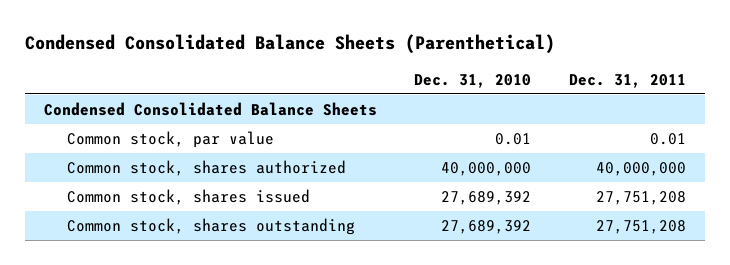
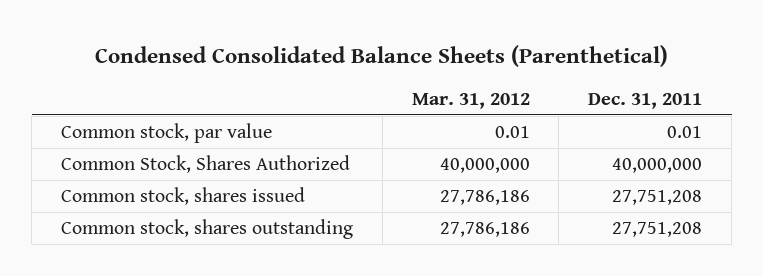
- | Dec. 31, 2010 | Dec. 31, 2011
+ | Mar. 31, 2012 | Dec. 31, 2011
- Condensed Consolidated Balance Sheets
- Common stock, shares authorized | 40,000,000 | 40,000,000
+ Common Stock, Shares Authorized | 40,000,000 | 40,000,000

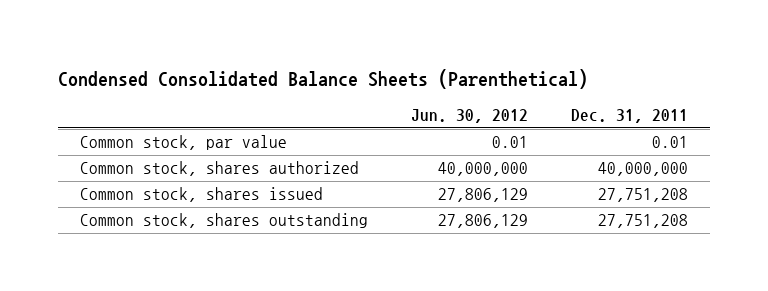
- | Mar. 31, 2012 | Dec. 31, 2011
+ | Jun. 30, 2012 | Dec. 31, 2011
- Common Stock, Shares Authorized | 40,000,000 | 40,000,000
+ Common stock, shares authorized | 40,000,000 | 40,000,000

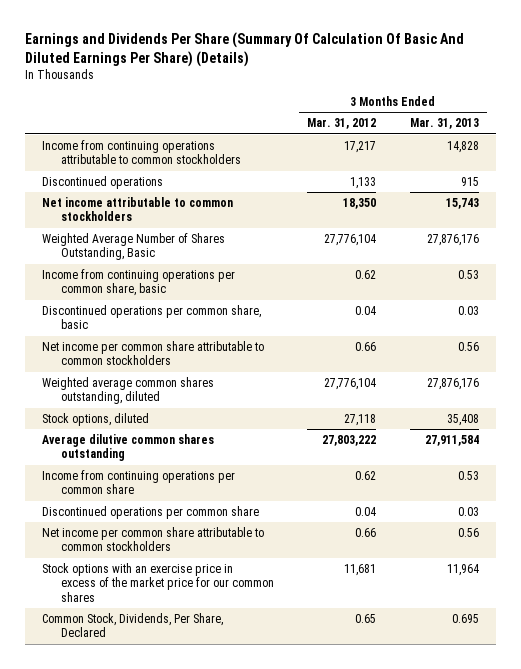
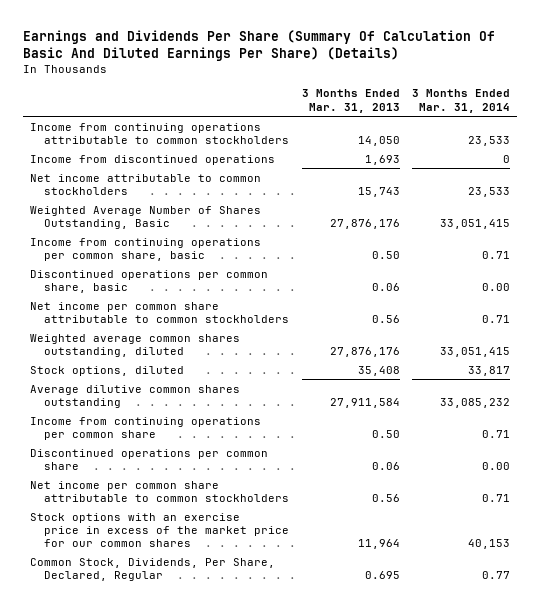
- | 3 Months Ended Mar. 31, 2012 | 3 Months Ended Mar. 31, 2013
+ | 3 Months Ended Mar. 31, 2013 | 3 Months Ended Mar. 31, 2014
- Income from continuing operations attributable to common stockholders | 17,217 | 14,828
- Discontinued operations | 1,133 | 915
+ Income from continuing operations attributable to common stockholders | 14,050 | 23,533
+ Income from discontinued operations | 1,693 | 0
- Income from continuing operations per common share, basic | 0.62 | 0.53
- Discontinued operations per common share, basic | 0.04 | 0.03
+ Income from continuing operations per common share, basic | 0.50 | 0.71
+ Discontinued operations per common share, basic | 0.06 | 0.00
- Income from continuing operations per common share | 0.62 | 0.53
- Discontinued operations per common share | 0.04 | 0.03
+ Income from continuing operations per common share | 0.50 | 0.71
+ Discontinued operations per common share | 0.06 | 0.00
- Common Stock, Dividends, Per Share, Declared | 0.65 | 0.695
+ Common Stock, Dividends, Per Share, Declared, Regular | 0.695 | 0.77

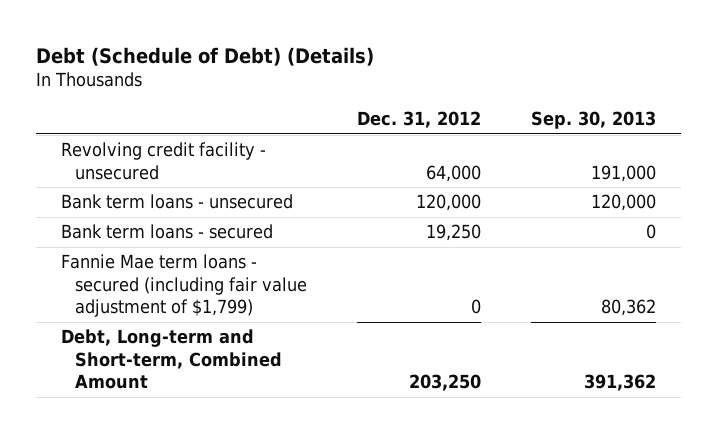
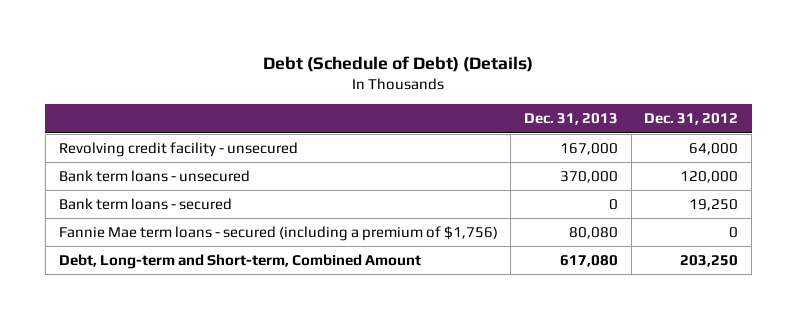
- | Dec. 31, 2012 | Sep. 30, 2013
+ | Dec. 31, 2013 | Dec. 31, 2012
- Fannie Mae term loans - secured (including fair value adjustment of $1,799) | 0 | 80,362
+ Fannie Mae term loans - secured (including a premium of $1,756) | 80,080 | 0

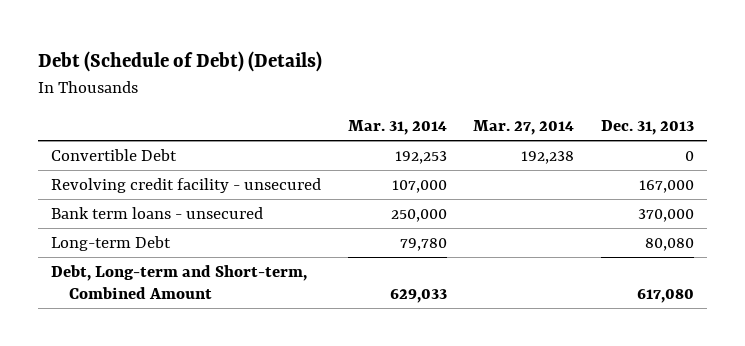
- | Dec. 31, 2013 | Dec. 31, 2012
+ | Mar. 31, 2014 | Mar. 27, 2014 | Dec. 31, 2013
+ Convertible Debt | 192,253 | 192,238 | 0
- Bank term loans - secured | 0 | 19,250
- Fannie Mae term loans - secured (including a premium of $1,756) | 80,080 | 0
+ Long-term Debt | 79,780 | | 80,080

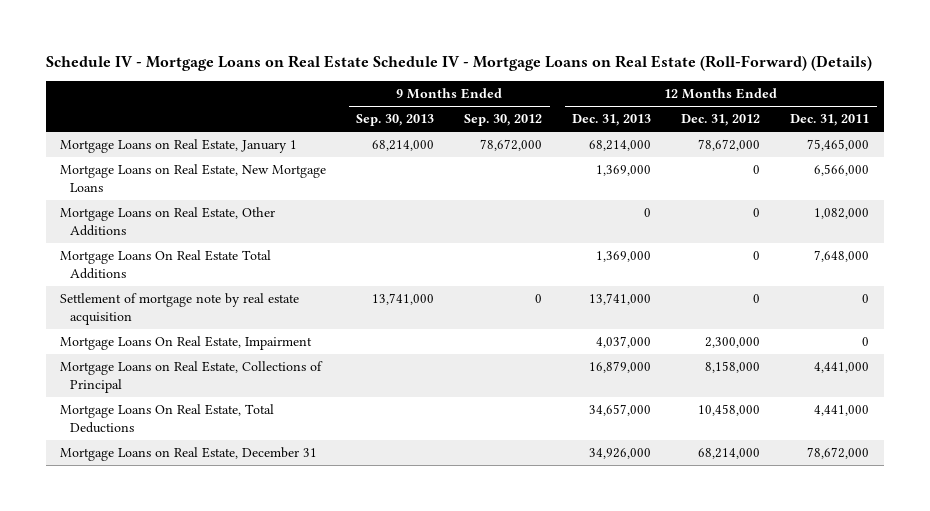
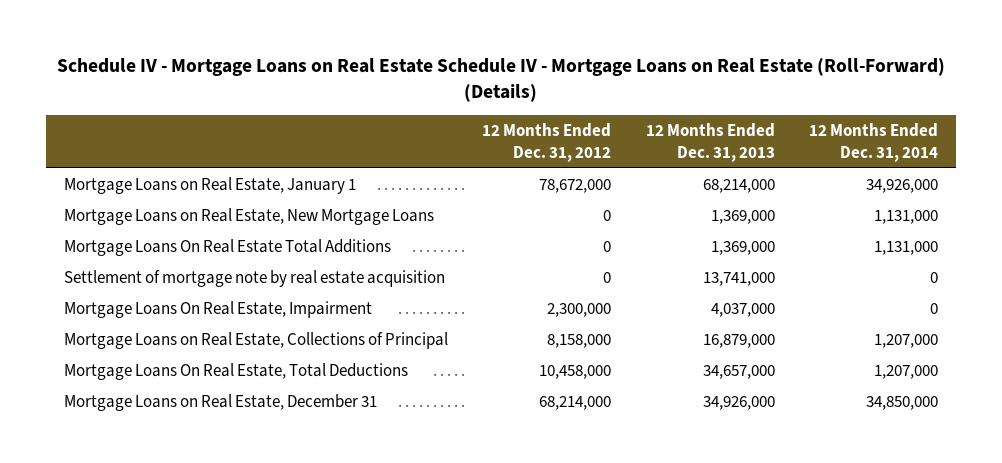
- | 9 Months Ended Sep. 30, 2013 | 9 Months Ended Sep. 30, 2012 | 12 Months Ended Dec. 31, 2013 | 12 Months Ended Dec. 31, 2012 | 12 Months Ended Dec. 31, 2011
+ | 12 Months Ended Dec. 31, 2012 | 12 Months Ended Dec. 31, 2013 | 12 Months Ended Dec. 31, 2014
- Mortgage Loans on Real Estate, Other Additions | | | 0 | 0 | 1,082,000

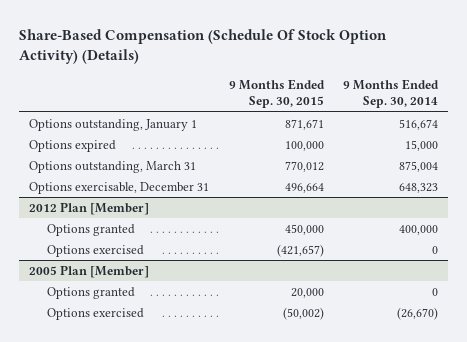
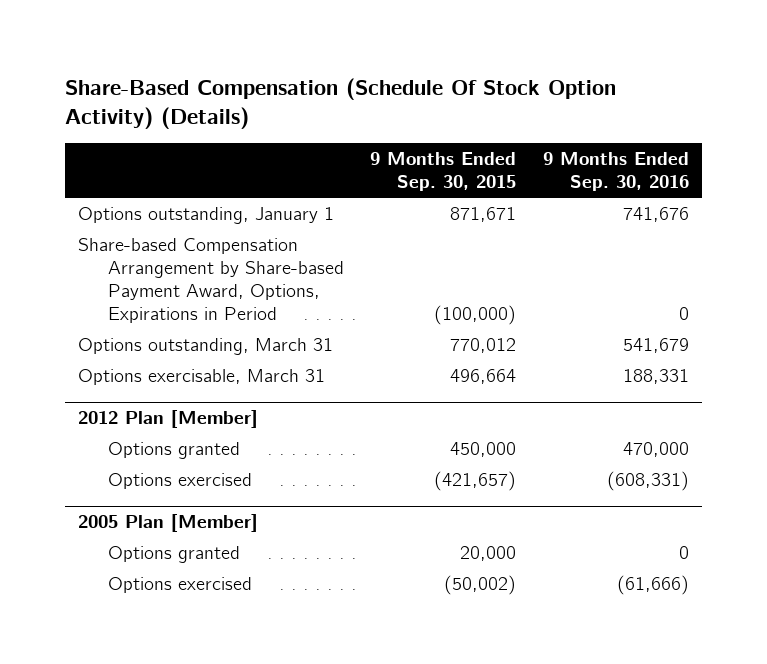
- | 9 Months Ended Sep. 30, 2015 | 9 Months Ended Sep. 30, 2014
+ | 9 Months Ended Sep. 30, 2015 | 9 Months Ended Sep. 30, 2016
- Options expired | 100,000 | 15,000
+ Share-based Compensation Arrangement by Share-based Payment Award, Options, Expirations in Period | (100,000) | 0
- Options exercisable, December 31 | 496,664 | 648,323
+ Options exercisable, March 31 | 496,664 | 188,331

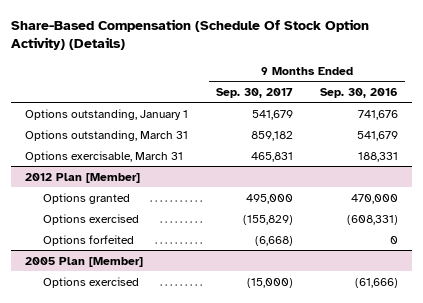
- | 9 Months Ended Sep. 30, 2015 | 9 Months Ended Sep. 30, 2016
+ | 9 Months Ended Sep. 30, 2017 | 9 Months Ended Sep. 30, 2016
- Share-based Compensation Arrangement by Share-based Payment Award, Options, Expirations in Period | (100,000) | 0
@ 2012 Plan [Member]
+ Options forfeited | (6,668) | 0
@ 2005 Plan [Member]
- Options granted | 20,000 | 0

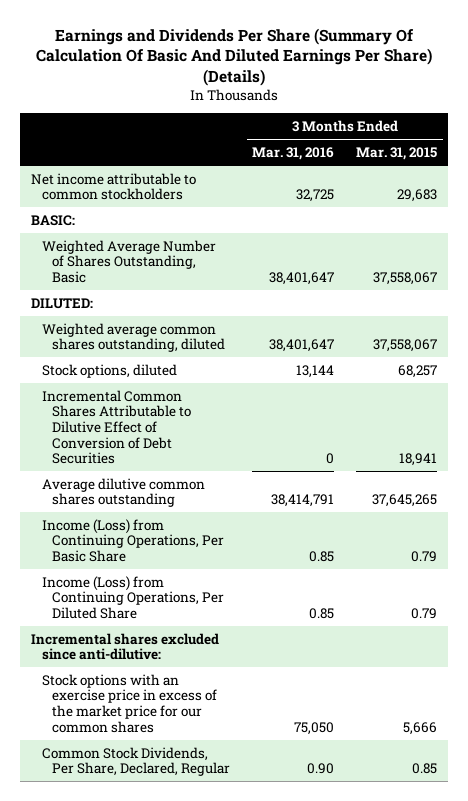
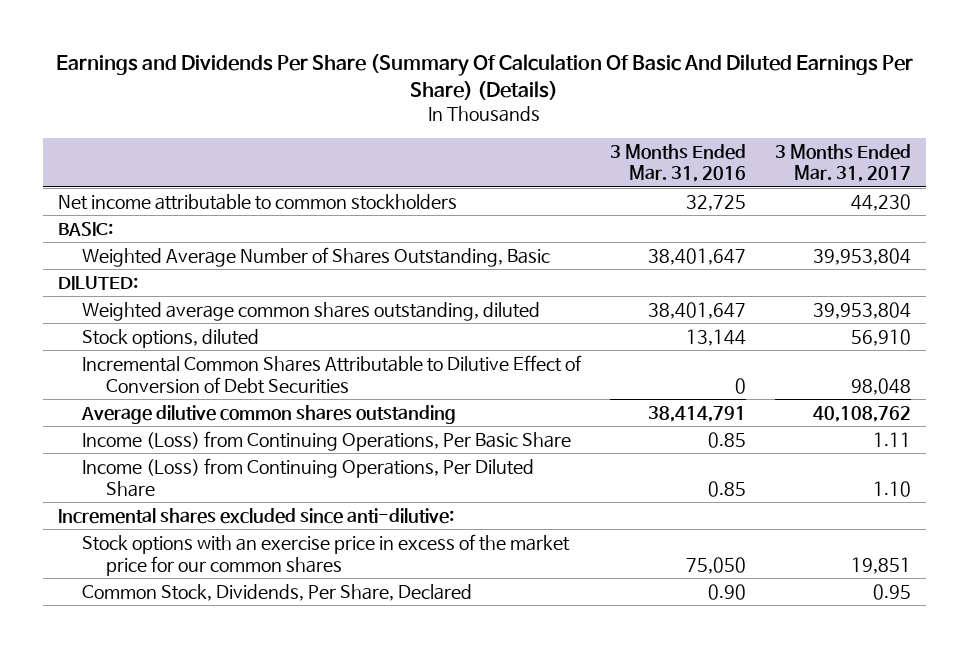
- | 3 Months Ended Mar. 31, 2016 | 3 Months Ended Mar. 31, 2015
+ | 3 Months Ended Mar. 31, 2016 | 3 Months Ended Mar. 31, 2017
- Common Stock Dividends, Per Share, Declared, Regular | 0.90 | 0.85
+ Common Stock, Dividends, Per Share, Declared | 0.90 | 0.95

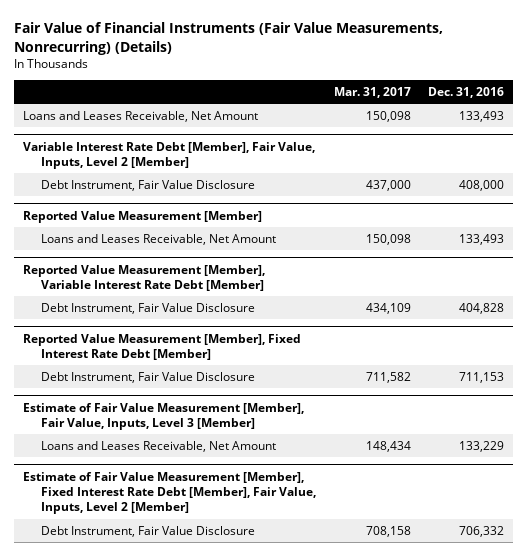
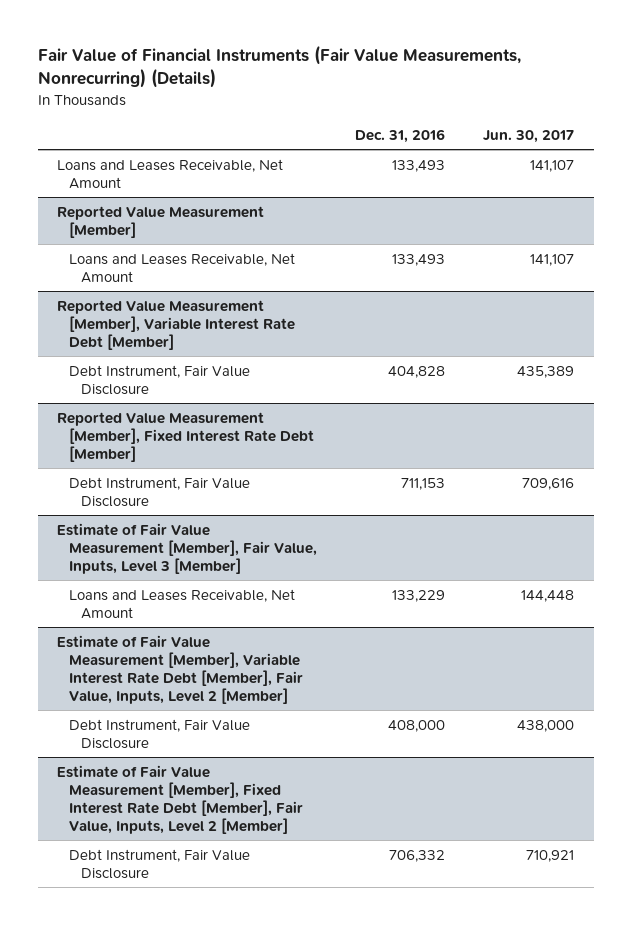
- | Mar. 31, 2017 | Dec. 31, 2016
+ | Dec. 31, 2016 | Jun. 30, 2017
- Variable Interest Rate Debt [Member], Fair Value, Inputs, Level 2 [Member]
- Debt Instrument, Fair Value Disclosure | 437,000 | 408,000
+ Estimate of Fair Value Measurement [Member], Variable Interest Rate Debt [Member], Fair Value, Inputs, Level 2 [Member]
+ Debt Instrument, Fair Value Disclosure | 408,000 | 438,000

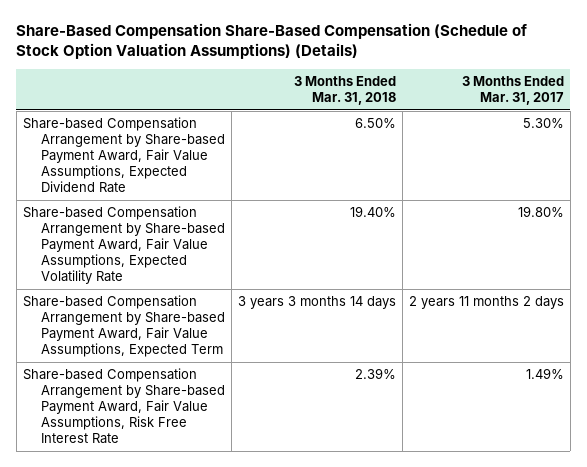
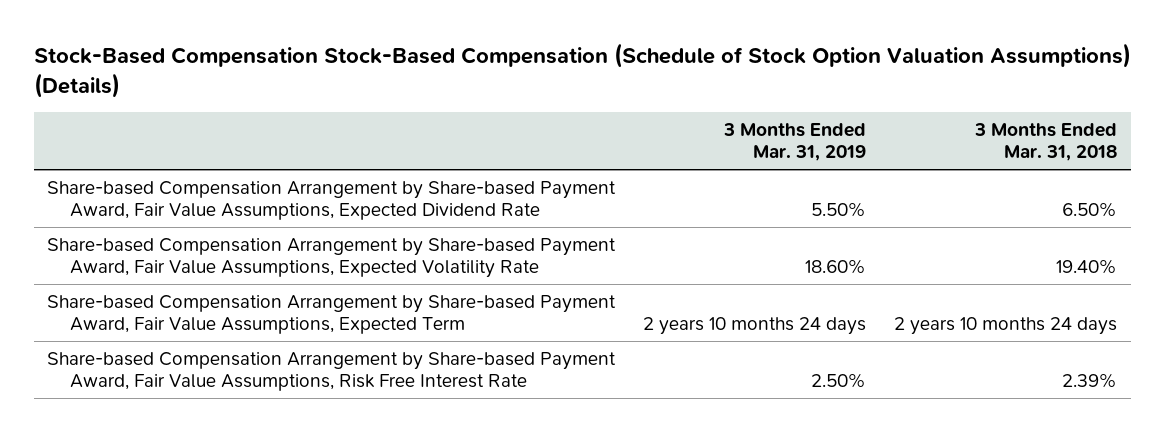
- Share-Based Compensation Share-Based Compensation (Schedule of Stock Option Valuation Assumptions) (Details)
+ Stock-Based Compensation Stock-Based Compensation (Schedule of Stock Option Valuation Assumptions) (Details)
- | 3 Months Ended Mar. 31, 2018 | 3 Months Ended Mar. 31, 2017
+ | 3 Months Ended Mar. 31, 2019 | 3 Months Ended Mar. 31, 2018
- Share-based Compensation Arrangement by Share-based Payment Award, Fair Value Assumptions, Expected Term | 3 years 3 months 14 days | 2 years 11 months 2 days
+ Share-based Compensation Arrangement by Share-based Payment Award, Fair Value Assumptions, Expected Term | 2 years 10 months 24 days | 2 years 10 months 24 days

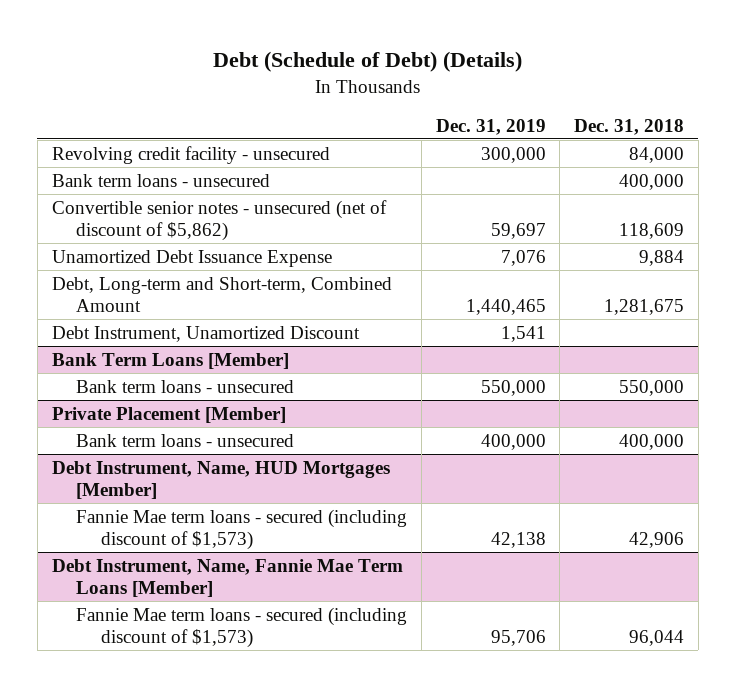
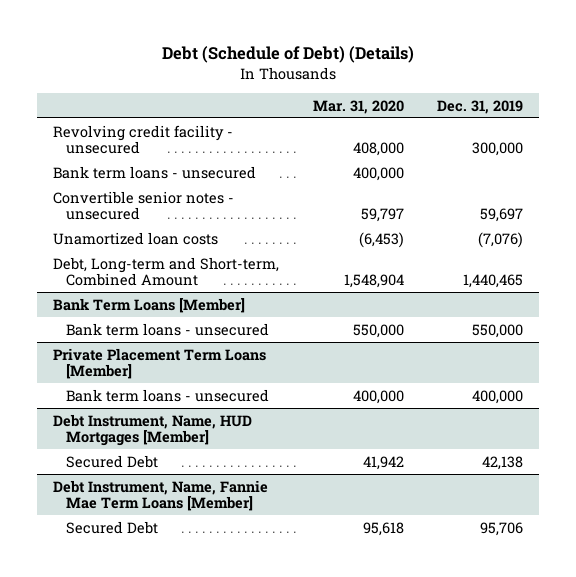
- | Dec. 31, 2019 | Dec. 31, 2018
+ | Mar. 31, 2020 | Dec. 31, 2019
- Convertible senior notes - unsecured (net of discount of $5,862) | 59,697 | 118,609
- Unamortized Debt Issuance Expense | 7,076 | 9,884
+ Convertible senior notes - unsecured | 59,797 | 59,697
+ Unamortized loan costs | (6,453) | (7,076)
- Debt Instrument, Unamortized Discount | 1,541 |
- Private Placement [Member]
+ Private Placement Term Loans [Member]
@ Debt Instrument, Name, HUD Mortgages [Member]
- Fannie Mae term loans - secured (including discount of $1,573) | 42,138 | 42,906
+ Secured Debt | 41,942 | 42,138
@ Debt Instrument, Name, Fannie Mae Term Loans [Member]
- Fannie Mae term loans - secured (including discount of $1,573) | 95,706 | 96,044
+ Secured Debt | 95,618 | 95,706

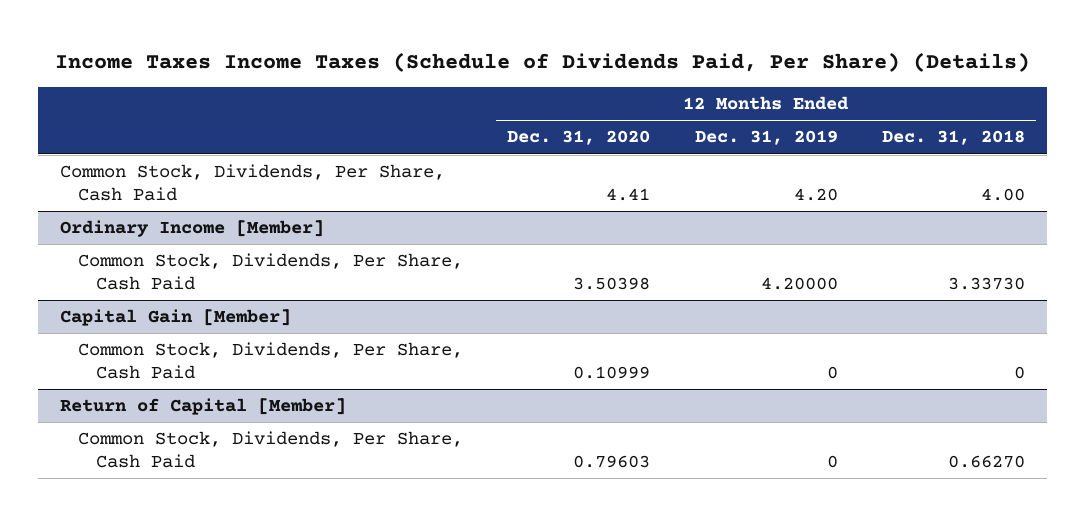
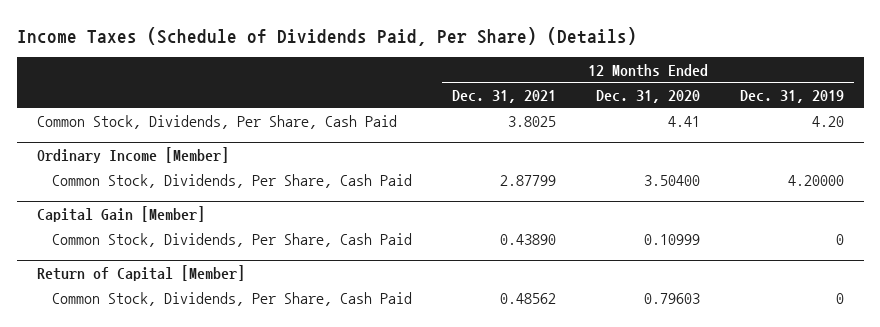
- Income Taxes Income Taxes (Schedule of Dividends Paid, Per Share) (Details)
+ Income Taxes (Schedule of Dividends Paid, Per Share) (Details)
- | 12 Months Ended Dec. 31, 2020 | 12 Months Ended Dec. 31, 2019 | 12 Months Ended Dec. 31, 2018
+ | 12 Months Ended Dec. 31, 2021 | 12 Months Ended Dec. 31, 2020 | 12 Months Ended Dec. 31, 2019
@ Ordinary Income [Member]
- Common Stock, Dividends, Per Share, Cash Paid | 3.50398 | 4.20000 | 3.33730
+ Common Stock, Dividends, Per Share, Cash Paid | 2.87799 | 3.50400 | 4.20000

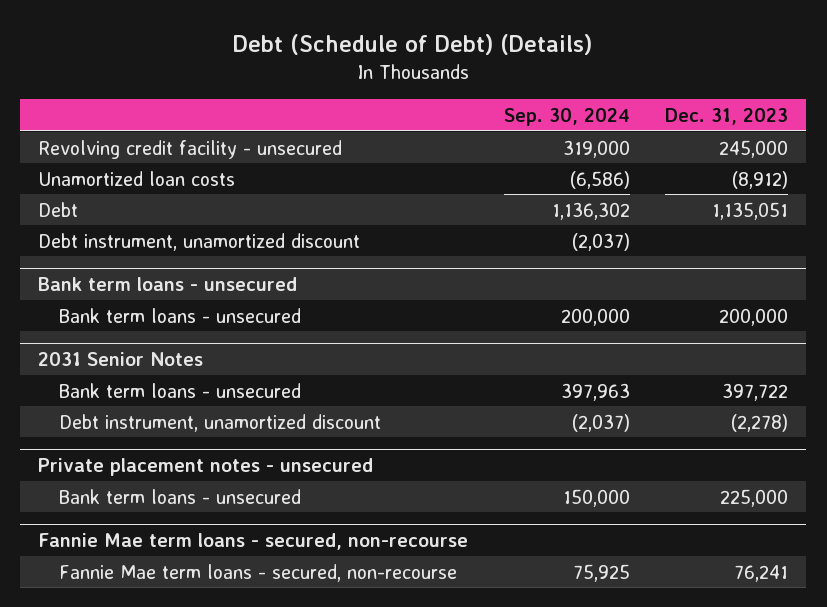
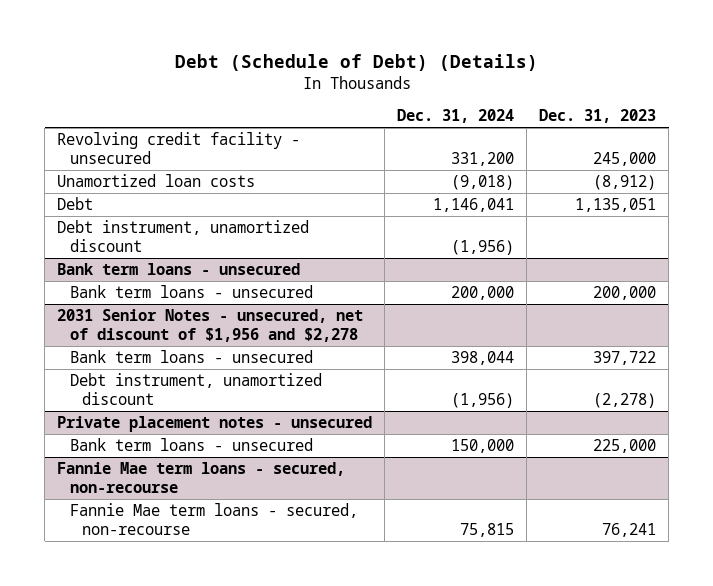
- | Sep. 30, 2024 | Dec. 31, 2023
+ | Dec. 31, 2024 | Dec. 31, 2023
- 2031 Senior Notes
+ 2031 Senior Notes - unsecured, net of discount of $1,956 and $2,278

